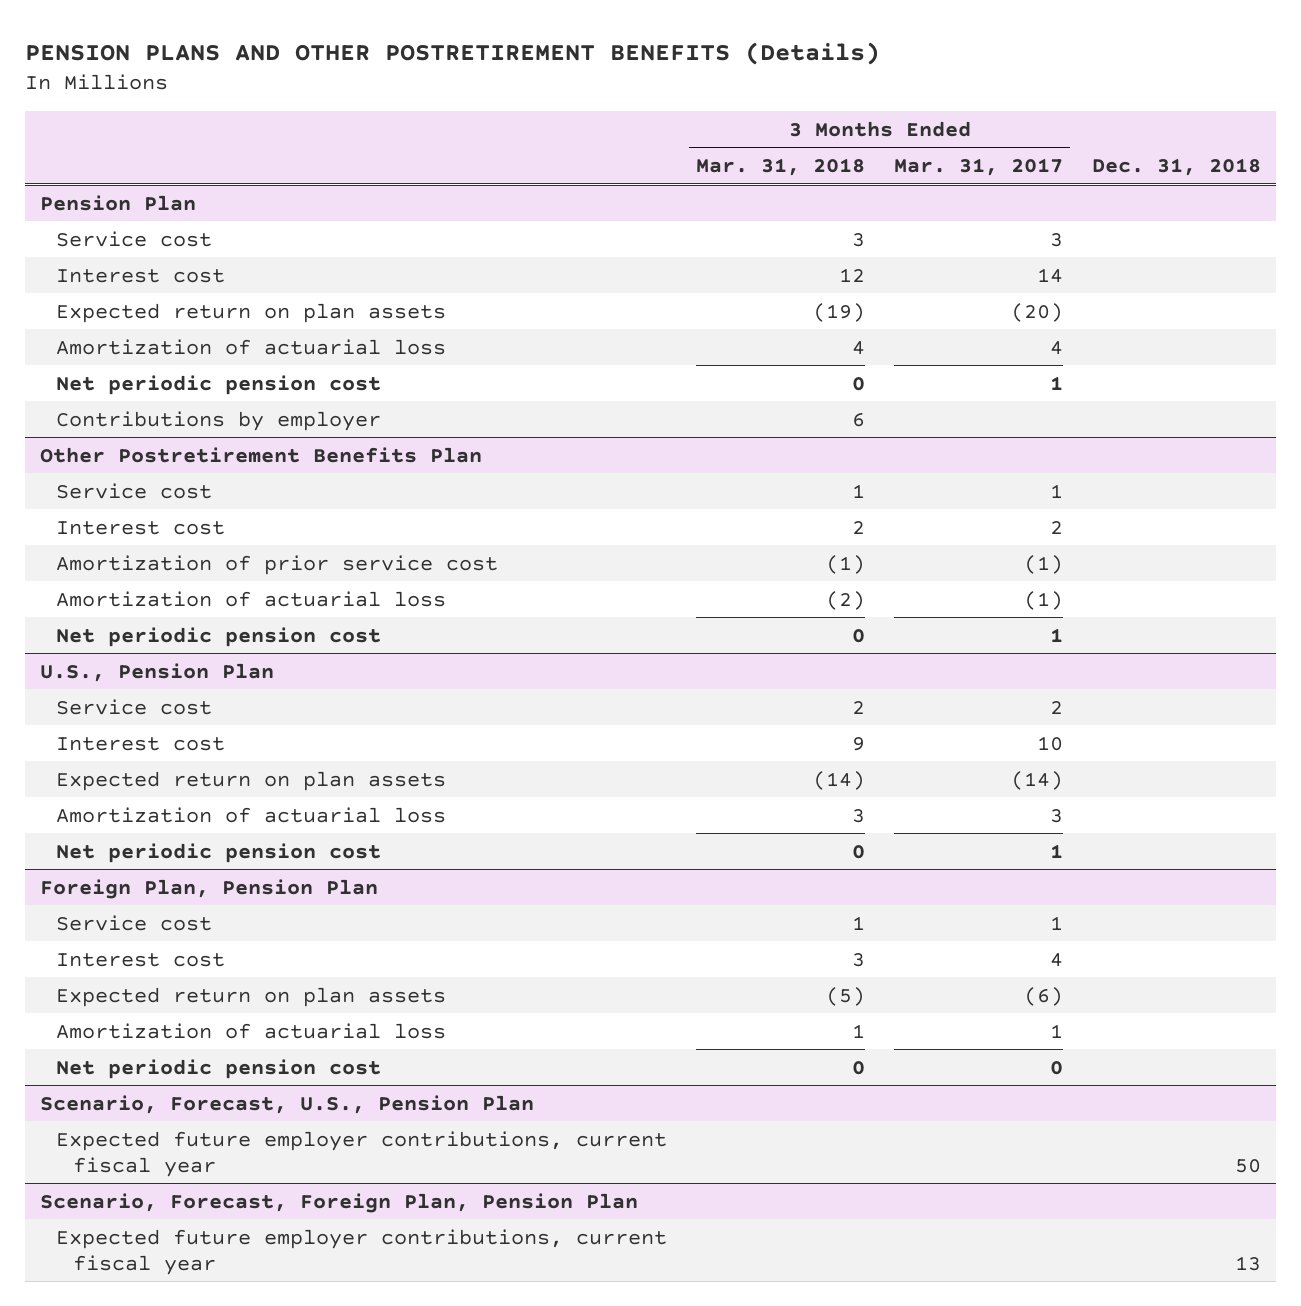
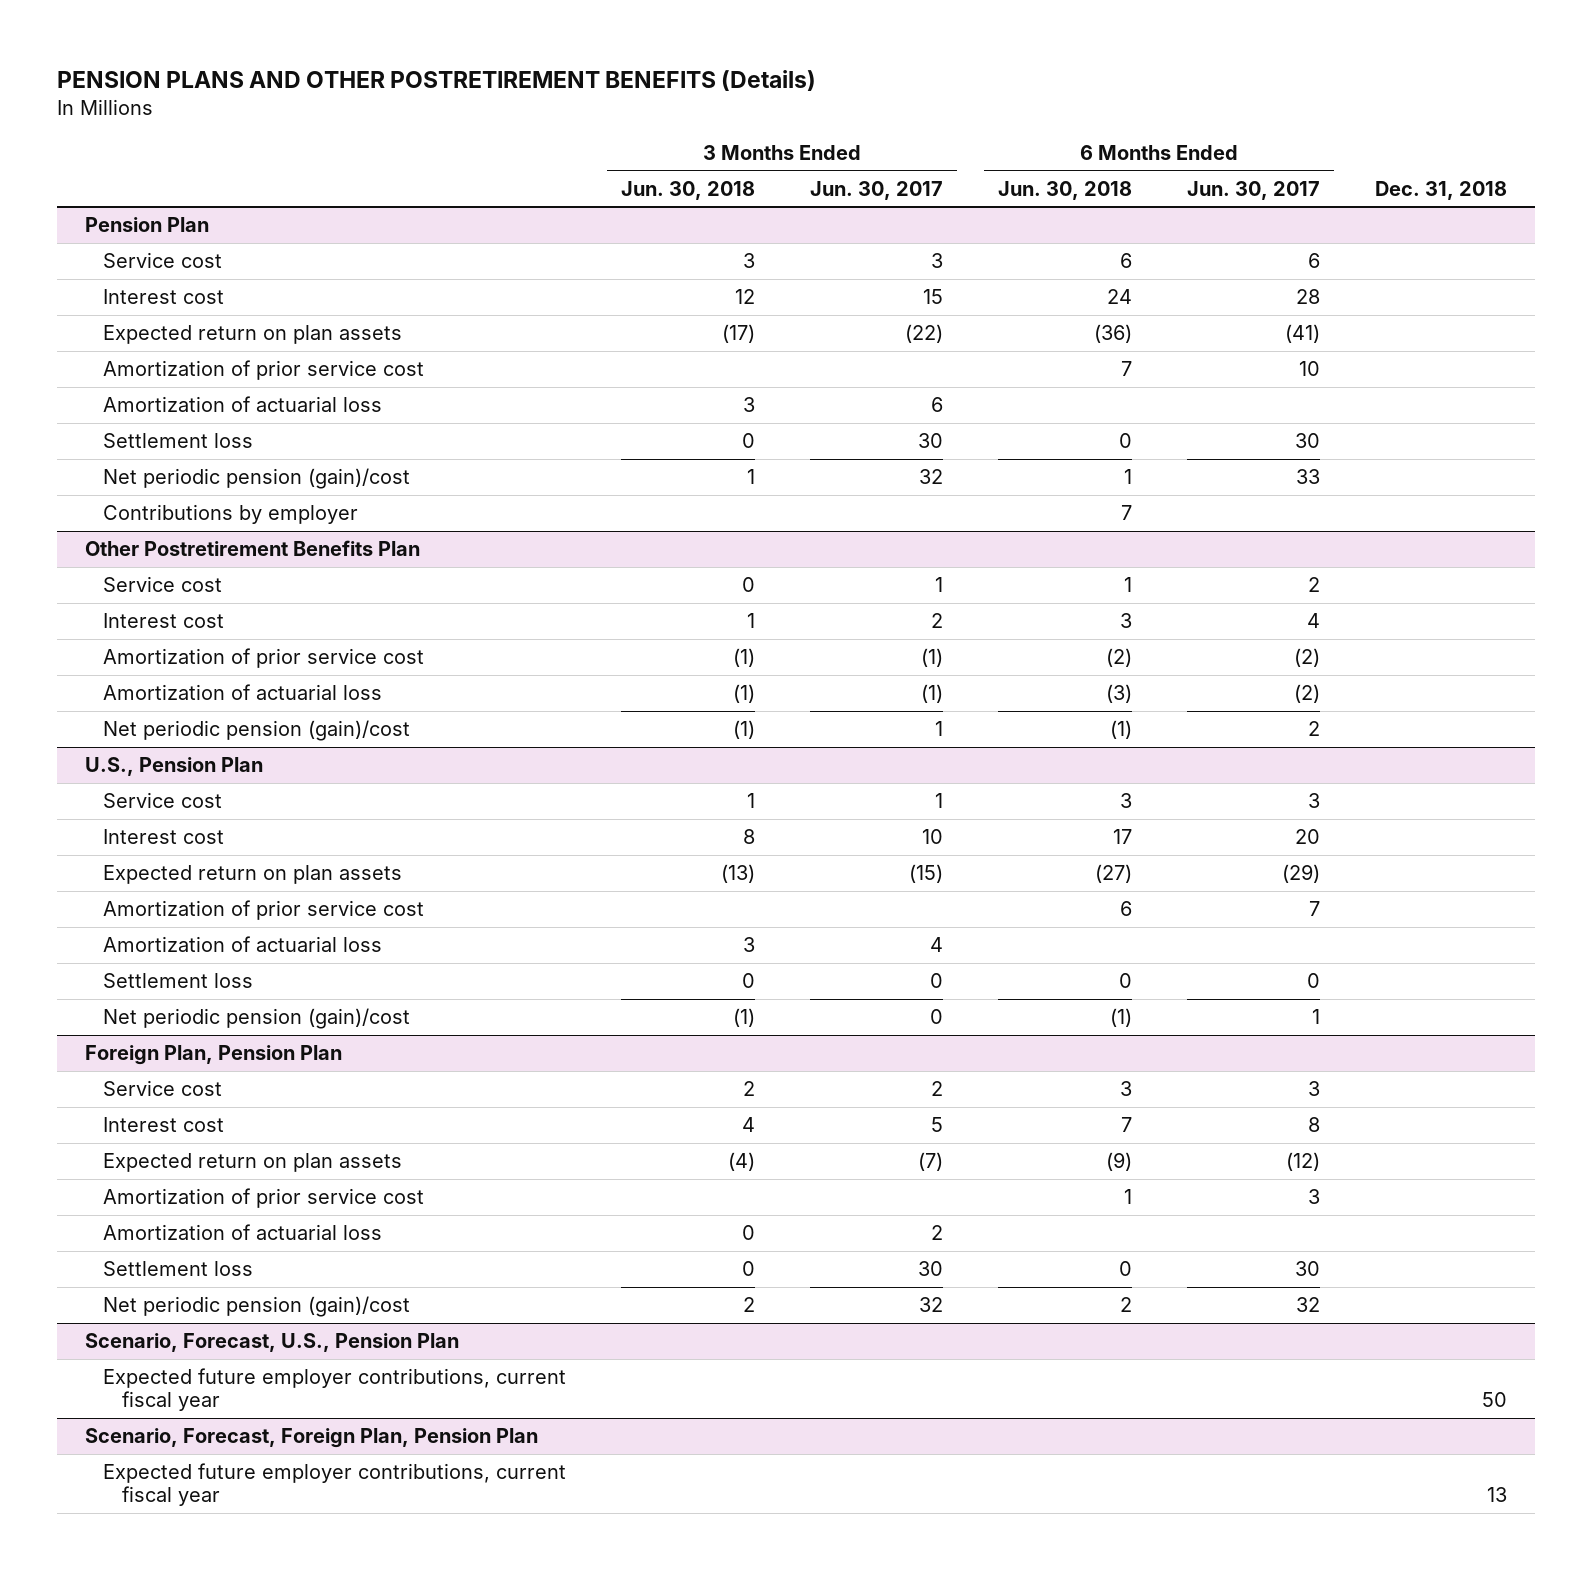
- | 3 Months Ended Mar. 31, 2018 | 3 Months Ended Mar. 31, 2017 | Dec. 31, 2018
+ | 3 Months Ended Jun. 30, 2018 | 3 Months Ended Jun. 30, 2017 | 6 Months Ended Jun. 30, 2018 | 6 Months Ended Jun. 30, 2017 | Dec. 31, 2018
@ Pension Plan
+ Amortization of prior service cost | | | 7 | 10 |
- Net periodic pension cost | 0 | 1 |
+ Settlement loss | 0 | 30 | 0 | 30 |
+ Net periodic pension (gain)/cost | 1 | 32 | 1 | 33 |
@ Other Postretirement Benefits Plan
- Net periodic pension cost | 0 | 1 |
+ Net periodic pension (gain)/cost | (1) | 1 | (1) | 2 |
@ U.S., Pension Plan
+ Amortization of prior service cost | | | 6 | 7 |
- Net periodic pension cost | 0 | 1 |
+ Settlement loss | 0 | 0 | 0 | 0 |
+ Net periodic pension (gain)/cost | (1) | 0 | (1) | 1 |
@ Foreign Plan, Pension Plan
+ Amortization of prior service cost | | | 1 | 3 |
- Net periodic pension cost | 0 | 0 |
+ Settlement loss | 0 | 30 | 0 | 30 |
+ Net periodic pension (gain)/cost | 2 | 32 | 2 | 32 |

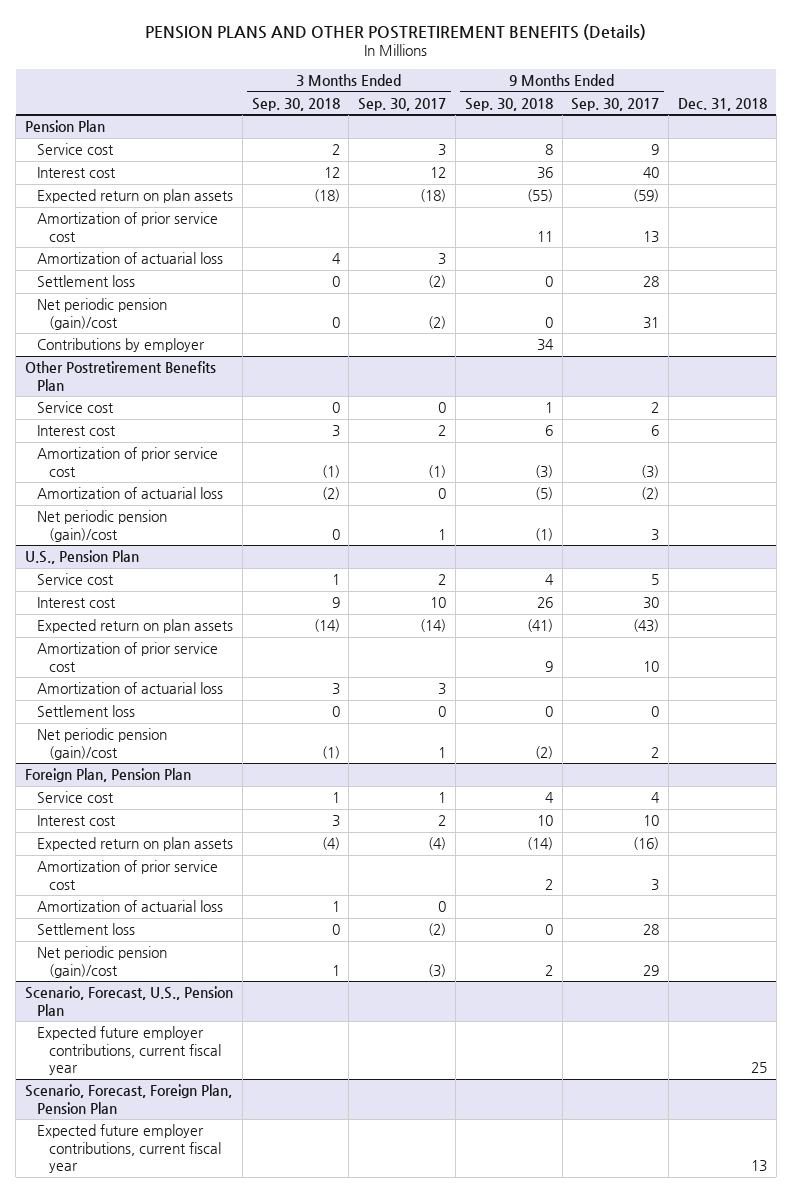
- | 3 Months Ended Jun. 30, 2018 | 3 Months Ended Jun. 30, 2017 | 6 Months Ended Jun. 30, 2018 | 6 Months Ended Jun. 30, 2017 | Dec. 31, 2018
+ | 3 Months Ended Sep. 30, 2018 | 3 Months Ended Sep. 30, 2017 | 9 Months Ended Sep. 30, 2018 | 9 Months Ended Sep. 30, 2017 | Dec. 31, 2018
@ Scenario, Forecast, U.S., Pension Plan
- Expected future employer contributions, current fiscal year | | | | | 50
+ Expected future employer contributions, current fiscal year | | | | | 25

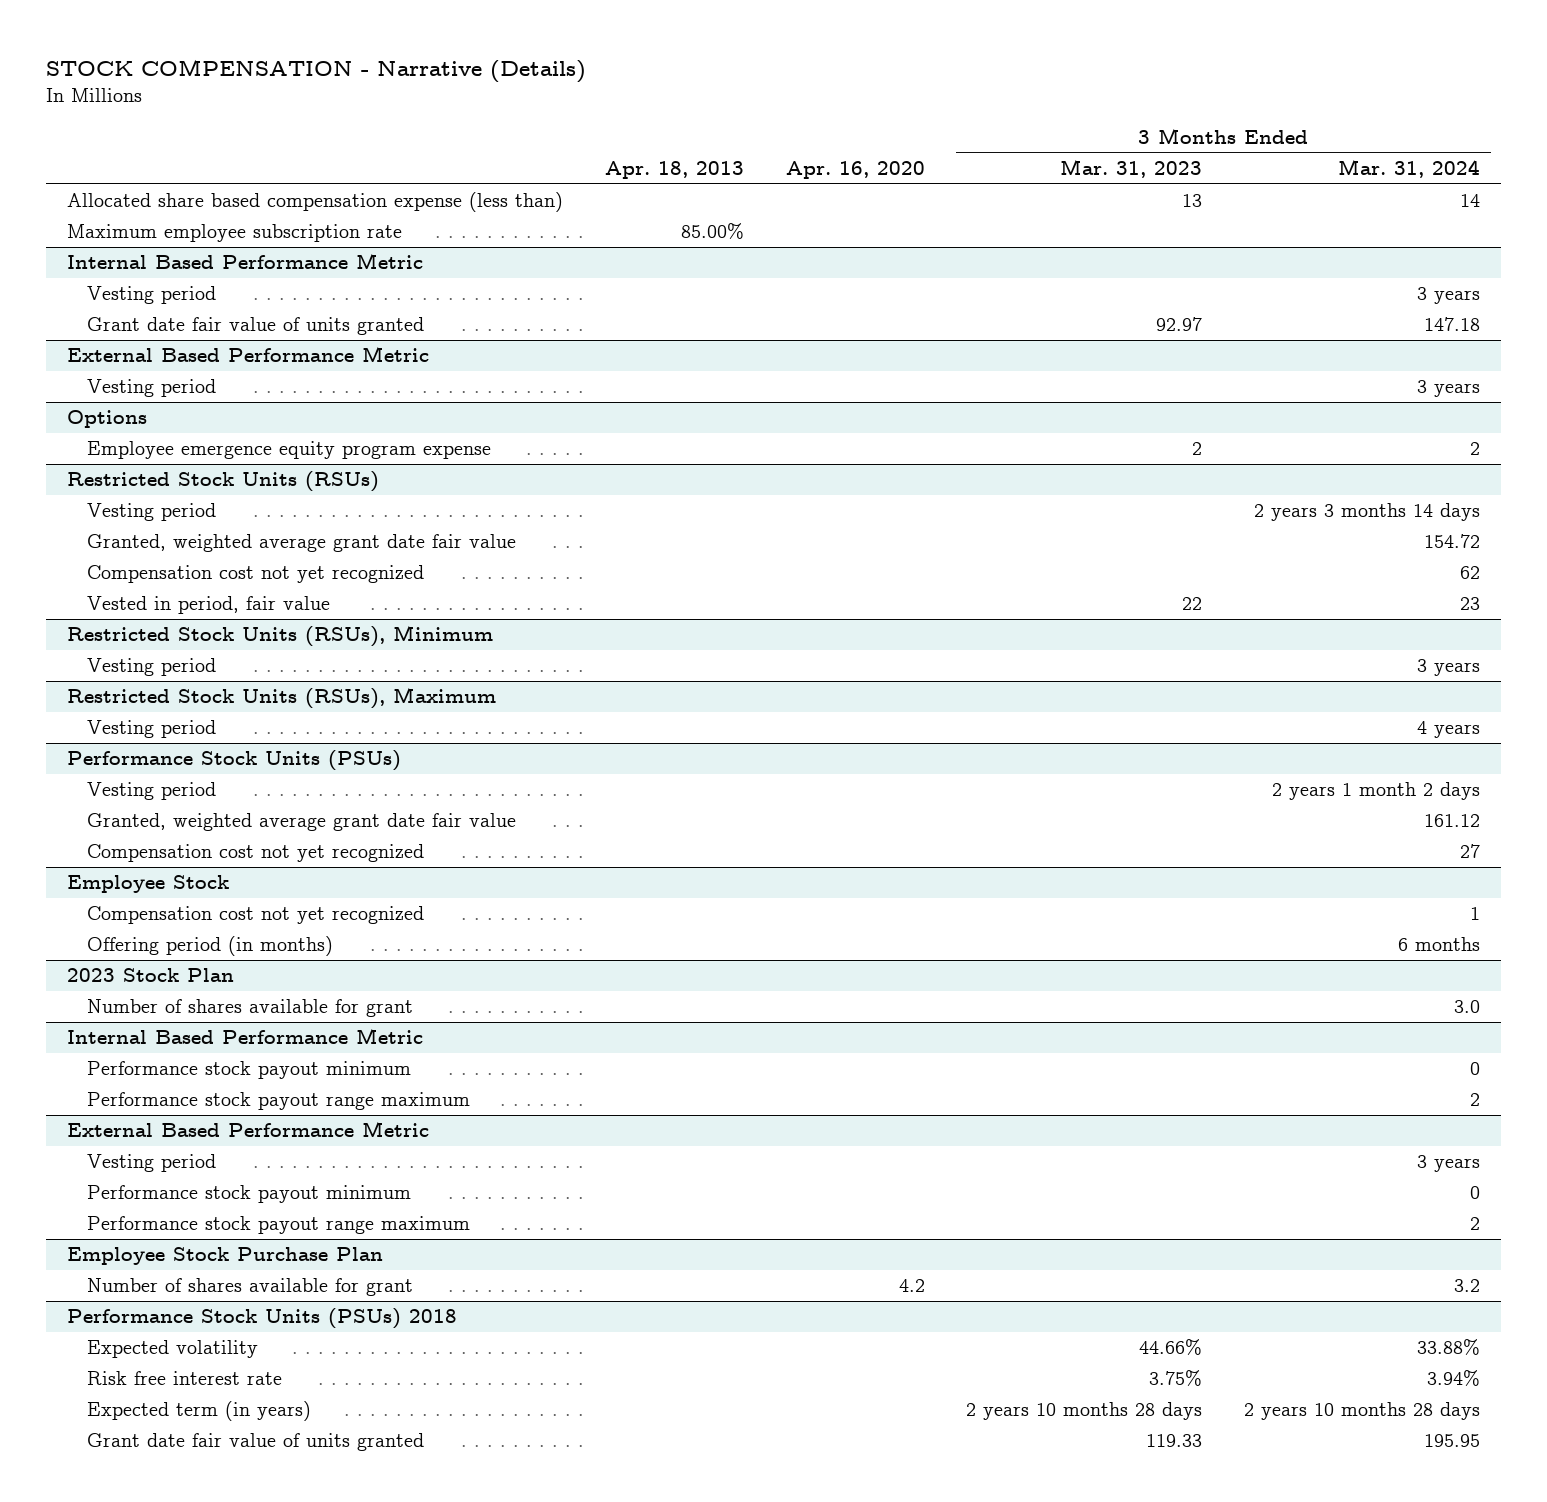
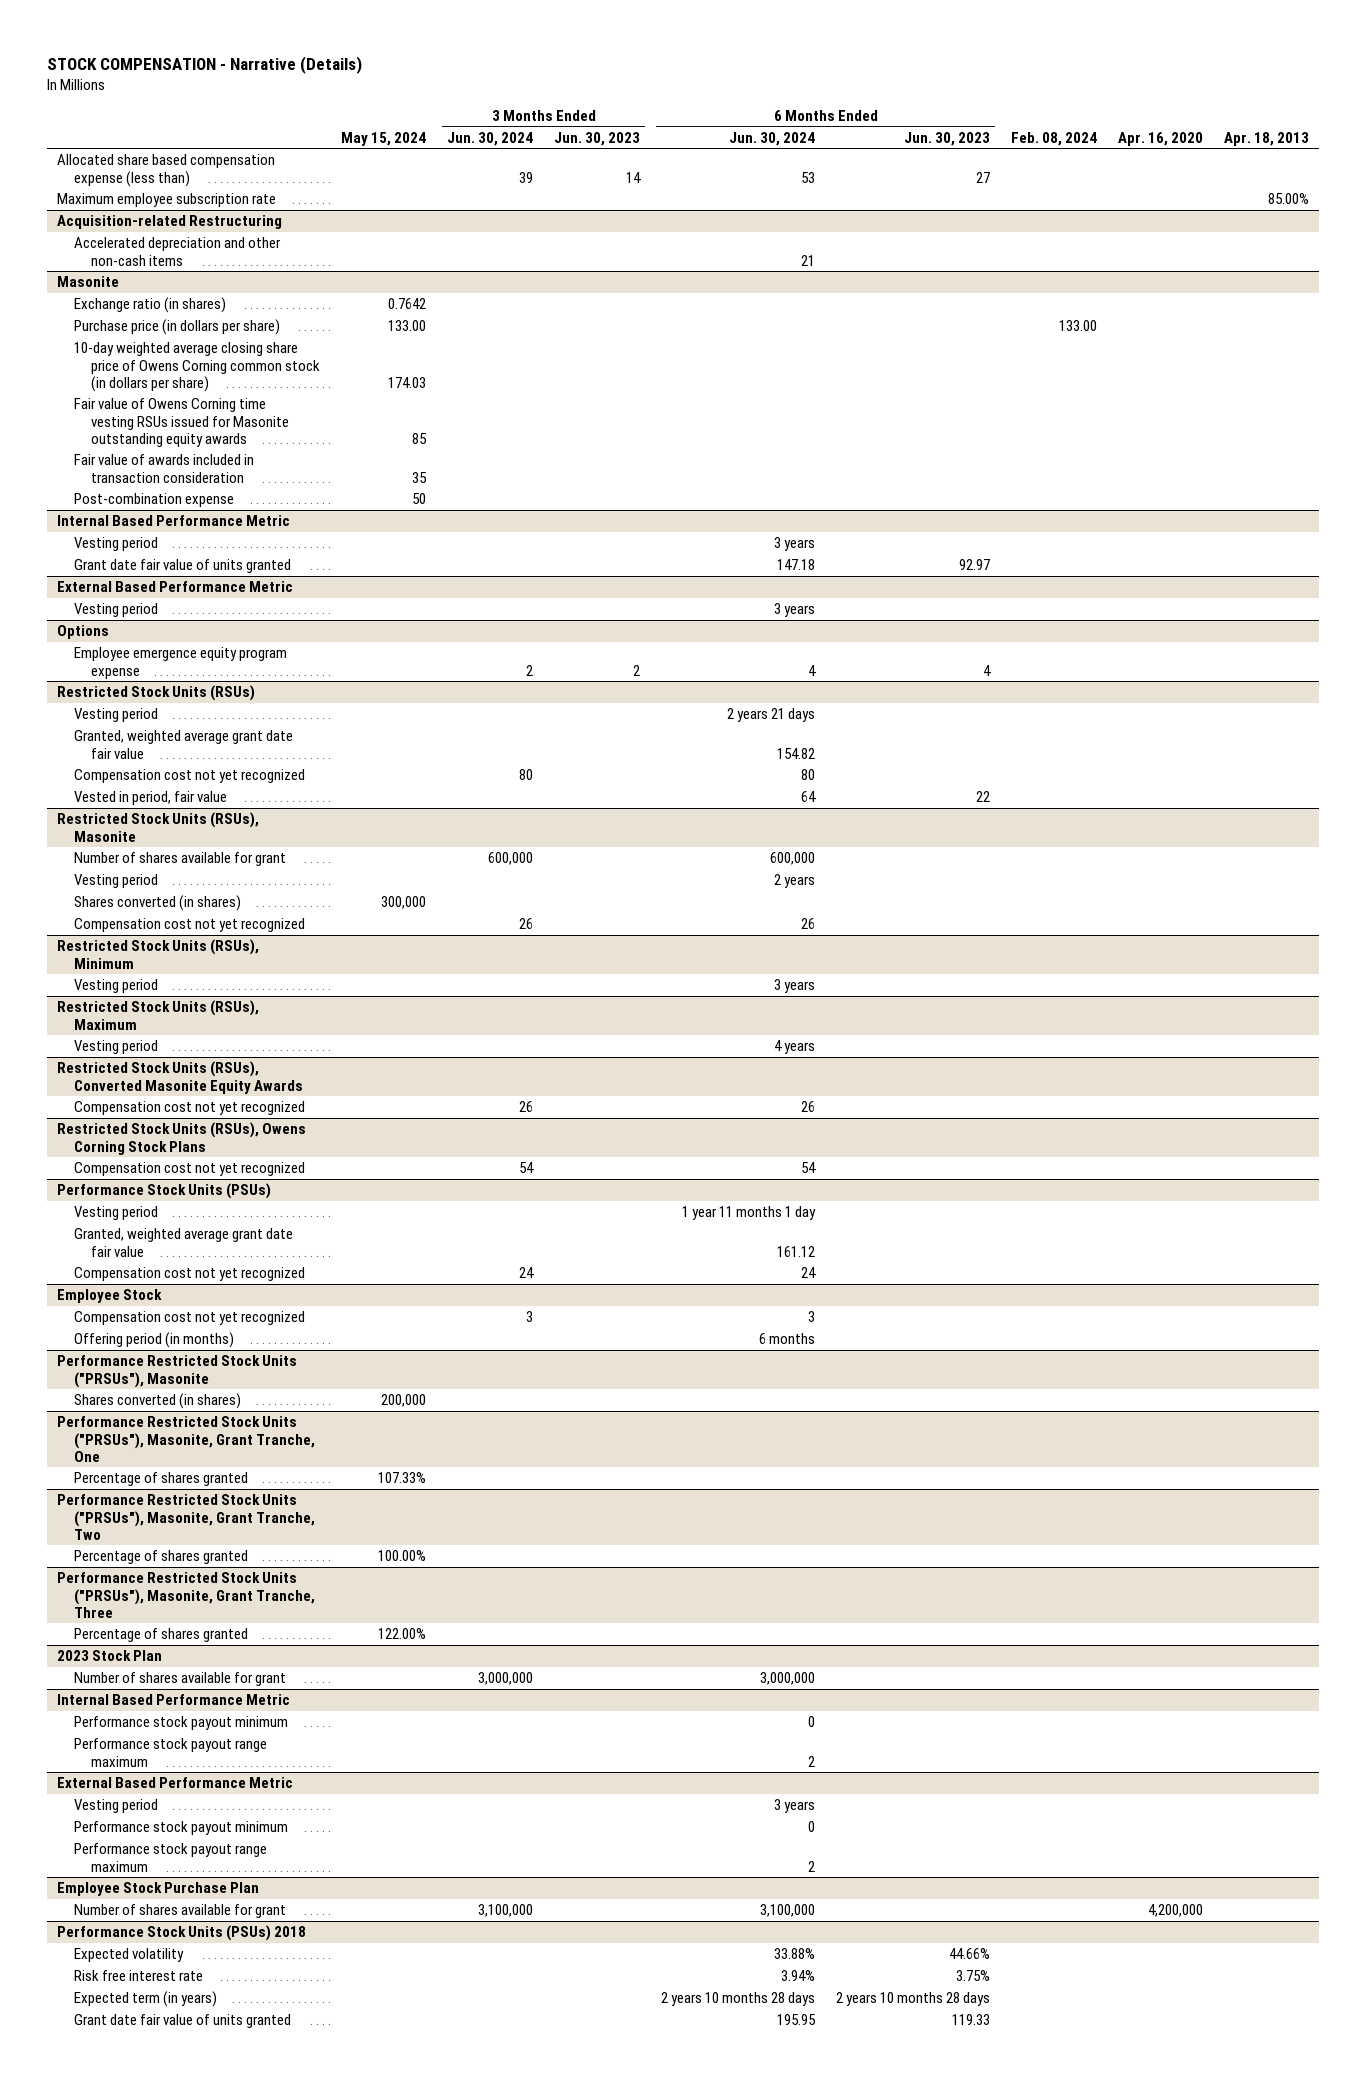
- | Apr. 18, 2013 | Apr. 16, 2020 | 3 Months Ended Mar. 31, 2023 | 3 Months Ended Mar. 31, 2024
+ | May 15, 2024 | 3 Months Ended Jun. 30, 2024 | 3 Months Ended Jun. 30, 2023 | 6 Months Ended Jun. 30, 2024 | 6 Months Ended Jun. 30, 2023 | Feb. 08, 2024 | Apr. 16, 2020 | Apr. 18, 2013
+ Acquisition-related Restructuring
+ Accelerated depreciation and other non-cash items | | | | 21 | | | |
+ Masonite
+ Exchange ratio (in shares) | 0.7642 | | | | | | |
+ Purchase price (in dollars per share) | 133.00 | | | | | 133.00 | |
+ 10-day weighted average closing share price of Owens Corning common stock (in dollars per share) | 174.03 | | | | | | |
+ Fair value of Owens Corning time vesting RSUs issued for Masonite outstanding equity awards | 85 | | | | | | |
+ Fair value of awards included in transaction consideration | 35 | | | | | | |
+ Post-combination expense | 50 | | | | | | |
+ Restricted Stock Units (RSUs), Masonite
+ Number of shares available for grant | | 600,000 | | 600,000 | | | |
+ Vesting period | | | | 2 years | | | |
+ Shares converted (in shares) | 300,000 | | | | | | |
+ Compensation cost not yet recognized | | 26 | | 26 | | | |
+ Restricted Stock Units (RSUs), Converted Masonite Equity Awards
+ Compensation cost not yet recognized | | 26 | | 26 | | | |
+ Restricted Stock Units (RSUs), Owens Corning Stock Plans
+ Compensation cost not yet recognized | | 54 | | 54 | | | |
+ Performance Restricted Stock Units ("PRSUs"), Masonite
+ Shares converted (in shares) | 200,000 | | | | | | |
+ Performance Restricted Stock Units ("PRSUs"), Masonite, Grant Tranche, One
+ Percentage of shares granted | 107.33% | | | | | | |
+ Performance Restricted Stock Units ("PRSUs"), Masonite, Grant Tranche, Two
+ Percentage of shares granted | 100.00% | | | | | | |
+ Performance Restricted Stock Units ("PRSUs"), Masonite, Grant Tranche, Three
+ Percentage of shares granted | 122.00% | | | | | | |
@ Employee Stock Purchase Plan
- Number of shares available for grant | | 4.2 | | 3.2
+ Number of shares available for grant | | 3,100,000 | | 3,100,000 | | | 4,200,000 |

